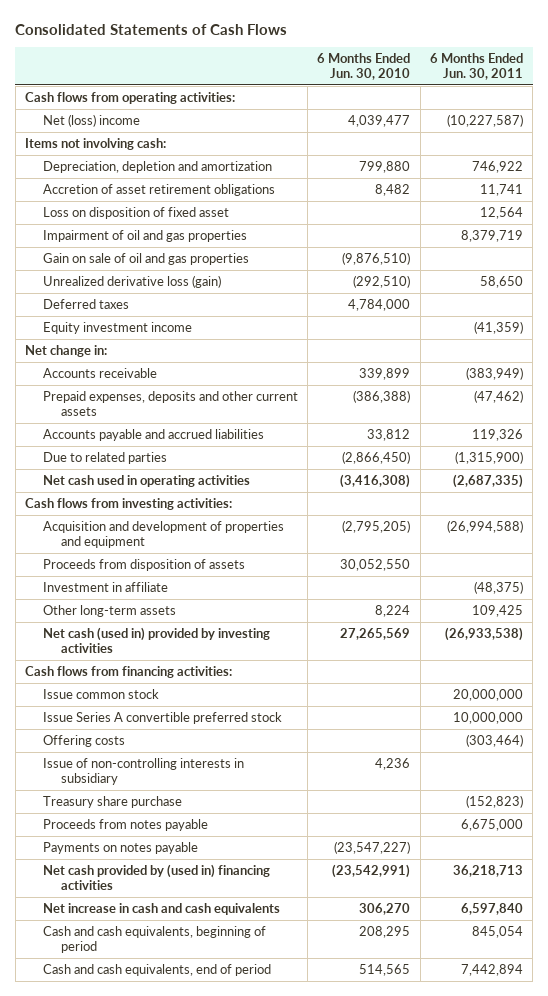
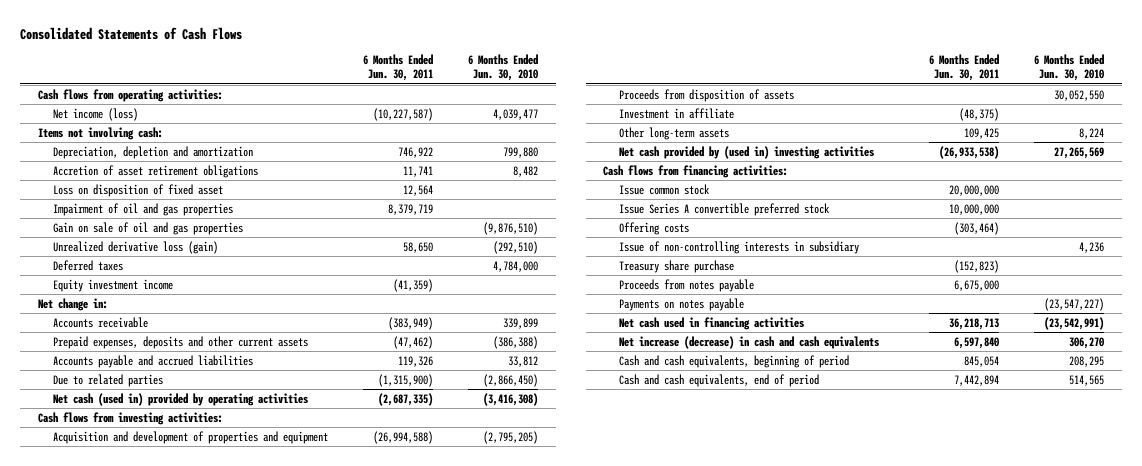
- | 6 Months Ended Jun. 30, 2010 | 6 Months Ended Jun. 30, 2011
+ | 6 Months Ended Jun. 30, 2011 | 6 Months Ended Jun. 30, 2010
- Net (loss) income | 4,039,477 | (10,227,587)
+ Net income (loss) | (10,227,587) | 4,039,477
- Net cash used in operating activities | (3,416,308) | (2,687,335)
+ Net cash (used in) provided by operating activities | (2,687,335) | (3,416,308)
- Net cash (used in) provided by investing activities | 27,265,569 | (26,933,538)
+ Net cash provided by (used in) investing activities | (26,933,538) | 27,265,569
- Net cash provided by (used in) financing activities | (23,542,991) | 36,218,713
- Net increase in cash and cash equivalents | 306,270 | 6,597,840
+ Net cash used in financing activities | 36,218,713 | (23,542,991)
+ Net increase (decrease) in cash and cash equivalents | 6,597,840 | 306,270

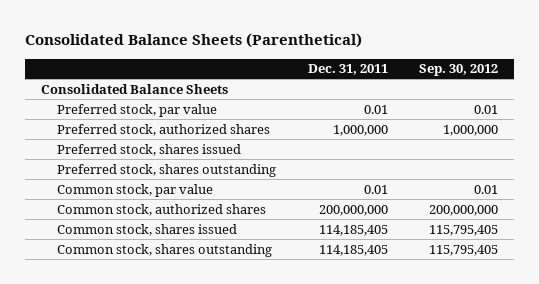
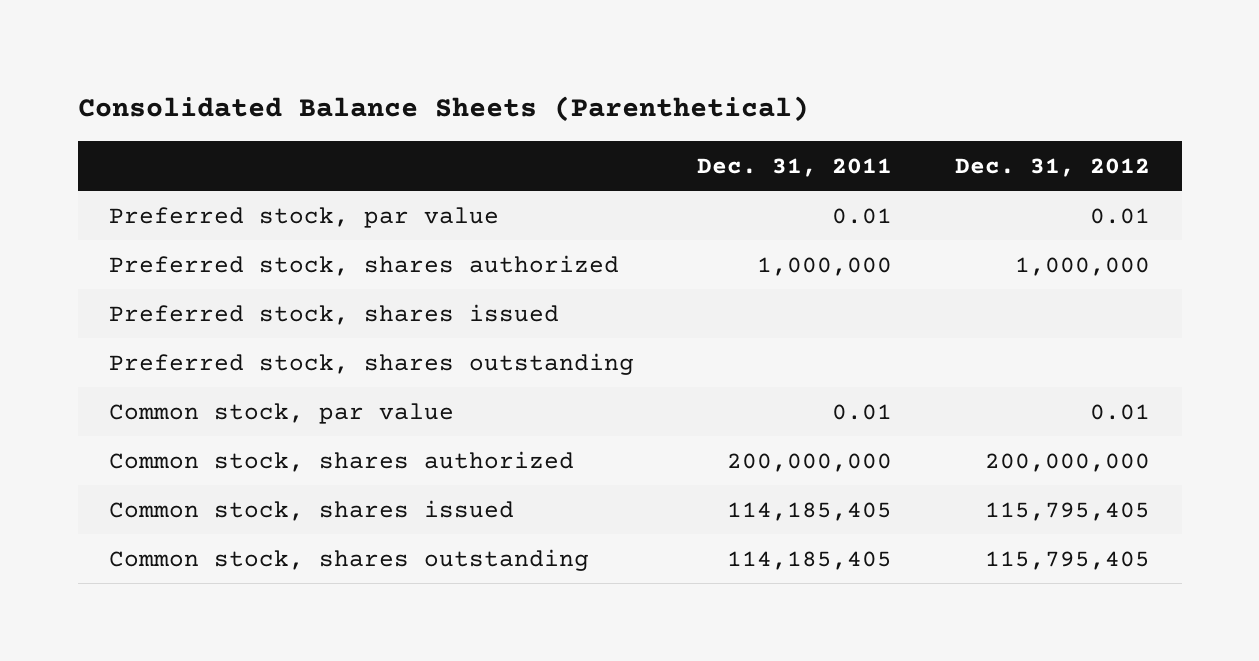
- | Dec. 31, 2011 | Sep. 30, 2012
+ | Dec. 31, 2011 | Dec. 31, 2012
- Consolidated Balance Sheets
- Preferred stock, authorized shares | 1,000,000 | 1,000,000
+ Preferred stock, shares authorized | 1,000,000 | 1,000,000
- Common stock, authorized shares | 200,000,000 | 200,000,000
+ Common stock, shares authorized | 200,000,000 | 200,000,000

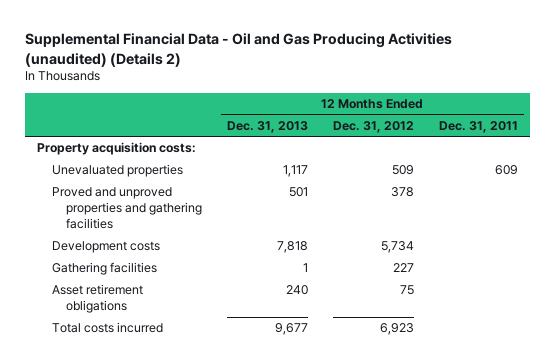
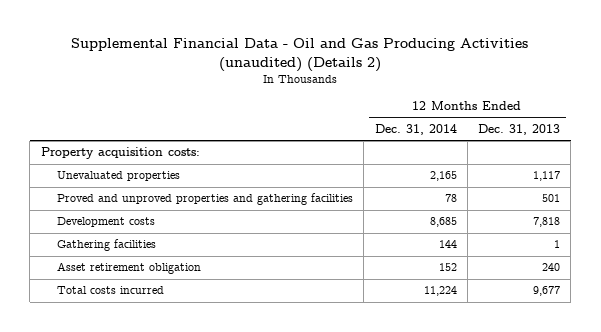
- | 12 Months Ended Dec. 31, 2013 | 12 Months Ended Dec. 31, 2012 | 12 Months Ended Dec. 31, 2011
+ | 12 Months Ended Dec. 31, 2014 | 12 Months Ended Dec. 31, 2013
- Asset retirement obligations | 240 | 75 |
+ Asset retirement obligation | 152 | 240

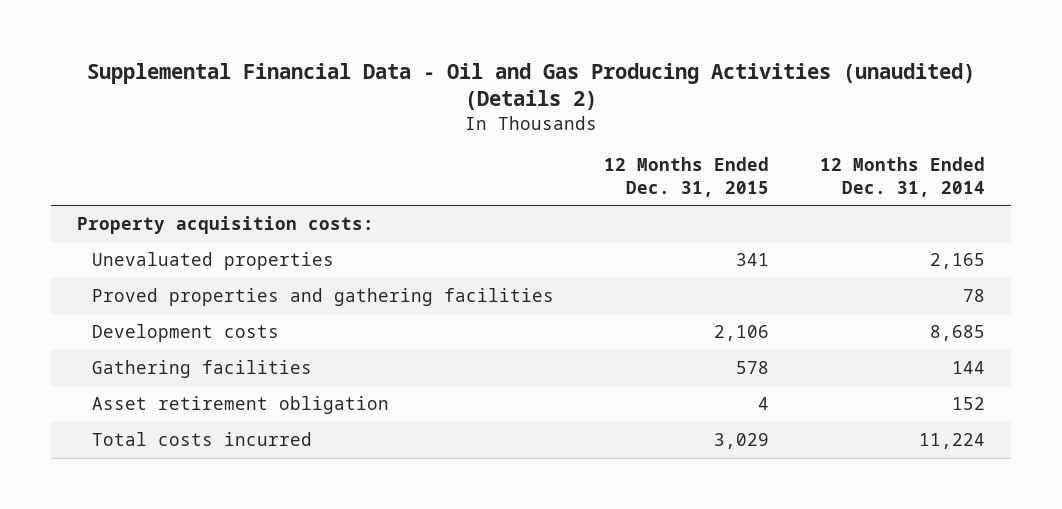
- | 12 Months Ended Dec. 31, 2014 | 12 Months Ended Dec. 31, 2013
+ | 12 Months Ended Dec. 31, 2015 | 12 Months Ended Dec. 31, 2014
- Proved and unproved properties and gathering facilities | 78 | 501
+ Proved properties and gathering facilities | | 78

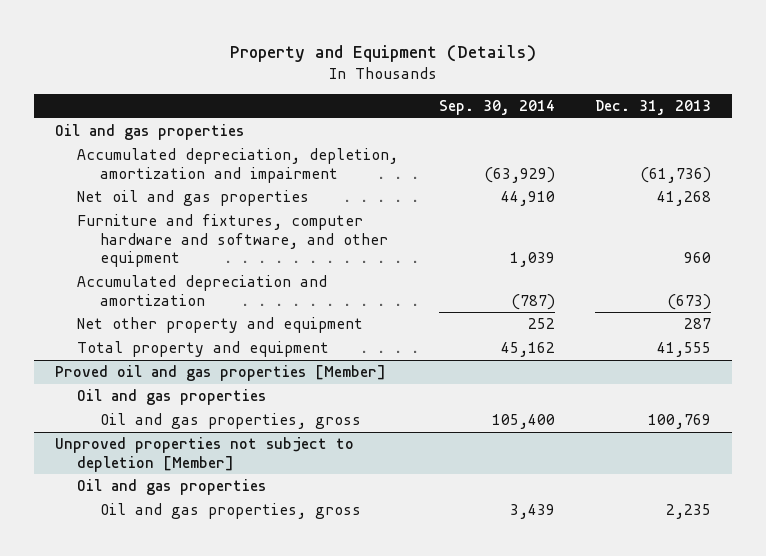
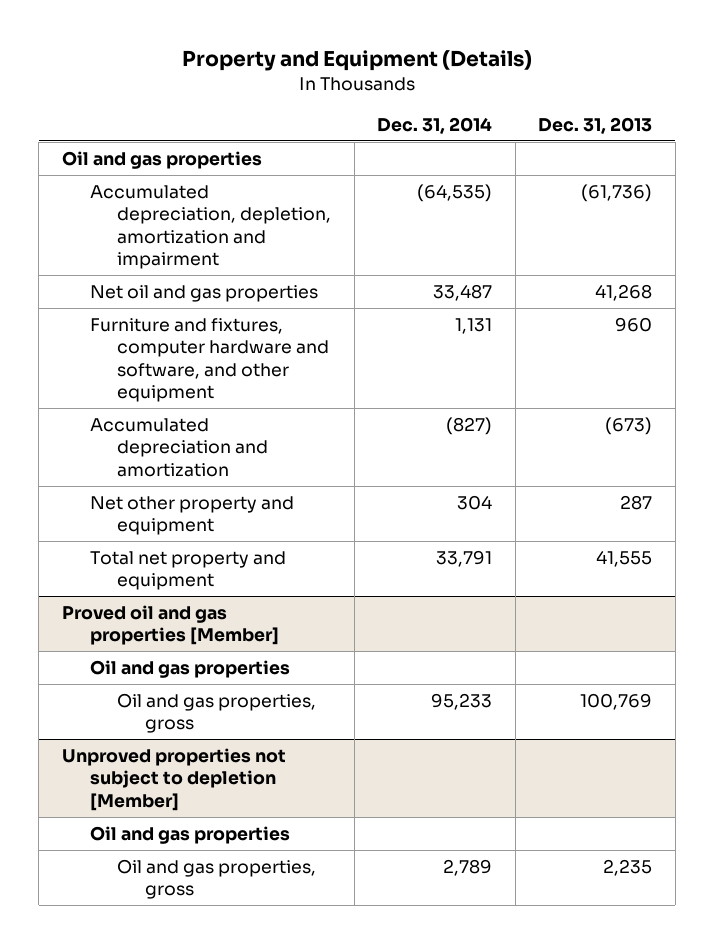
- | Sep. 30, 2014 | Dec. 31, 2013
+ | Dec. 31, 2014 | Dec. 31, 2013
- Total property and equipment | 45,162 | 41,555
+ Total net property and equipment | 33,791 | 41,555

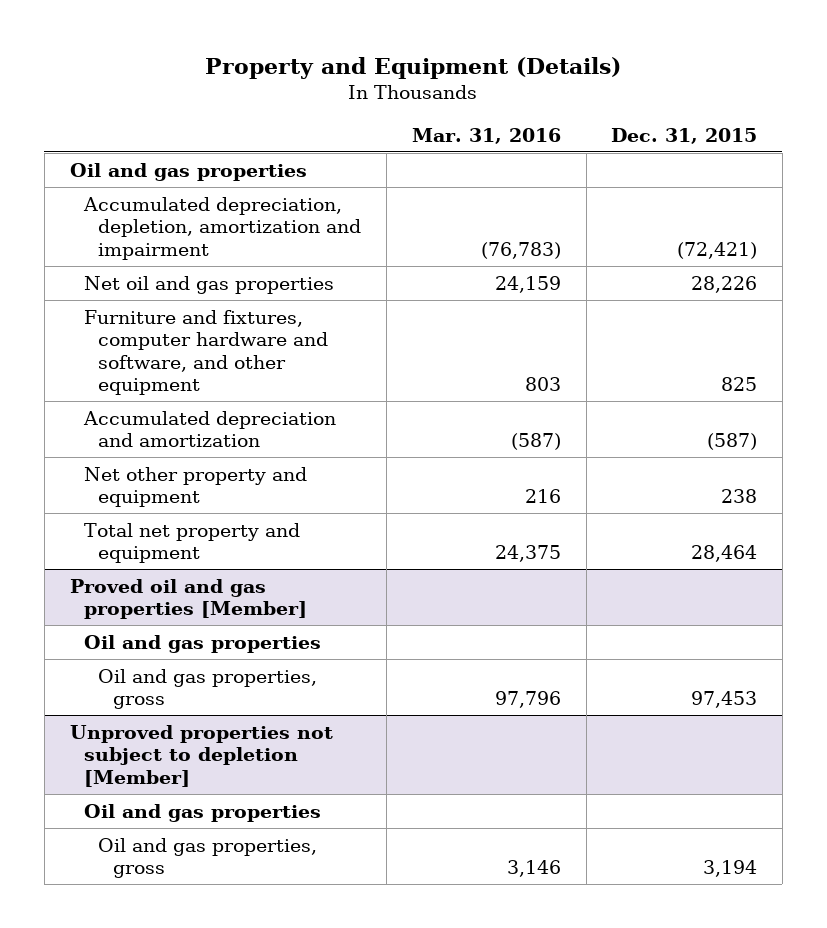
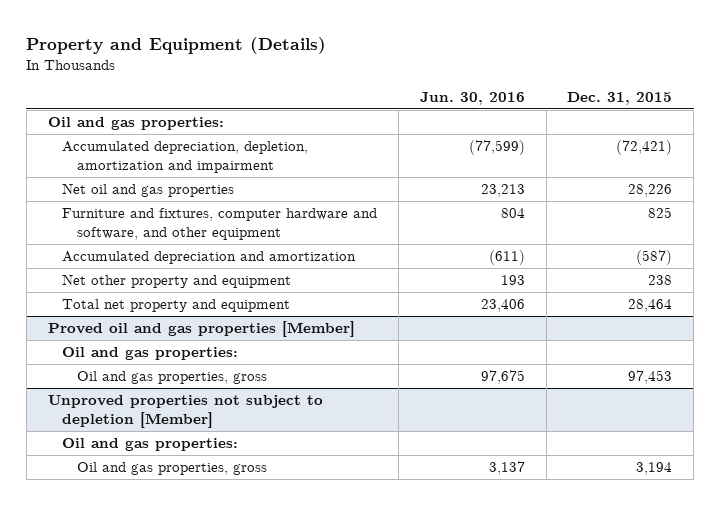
- | Mar. 31, 2016 | Dec. 31, 2015
+ | Jun. 30, 2016 | Dec. 31, 2015
- Oil and gas properties
+ Oil and gas properties:
@ Proved oil and gas properties [Member]
- Oil and gas properties
+ Oil and gas properties:
@ Unproved properties not subject to depletion [Member]
- Oil and gas properties
+ Oil and gas properties:

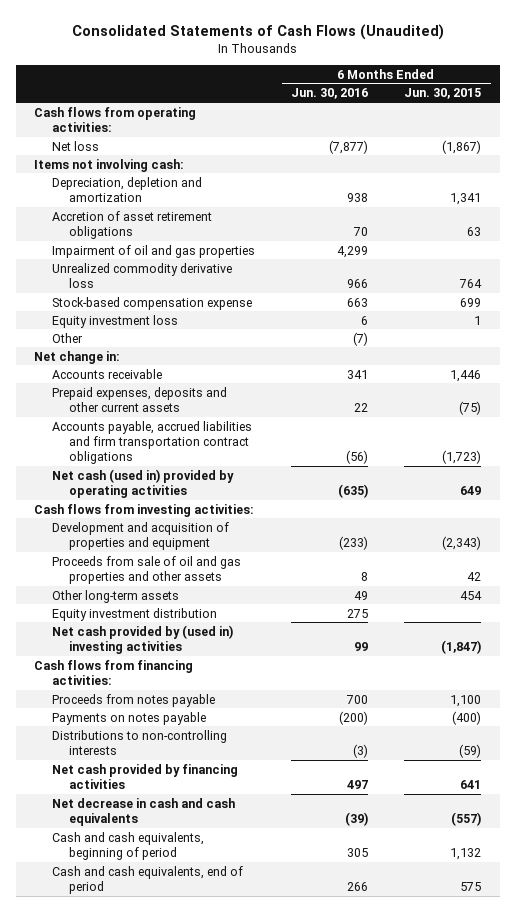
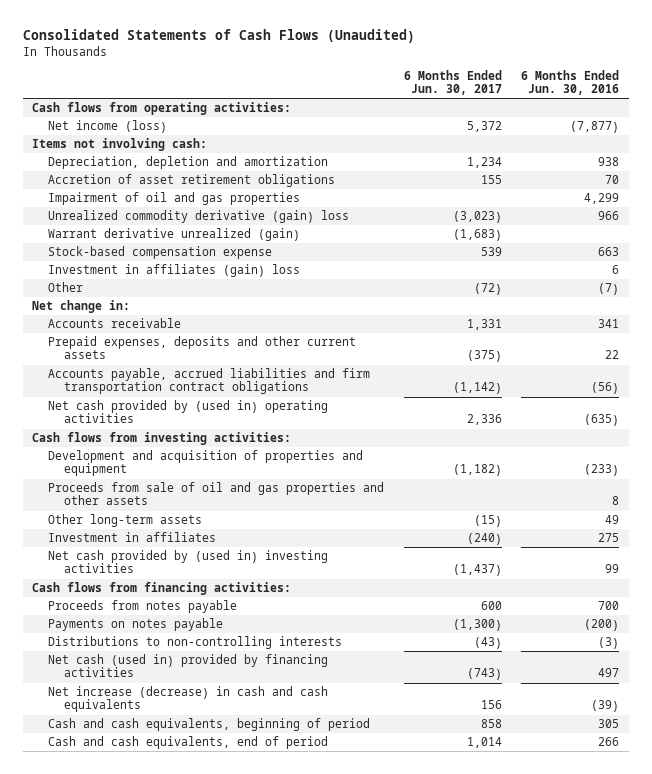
- | 6 Months Ended Jun. 30, 2016 | 6 Months Ended Jun. 30, 2015
+ | 6 Months Ended Jun. 30, 2017 | 6 Months Ended Jun. 30, 2016
- Net loss | (7,877) | (1,867)
+ Net income (loss) | 5,372 | (7,877)
- Unrealized commodity derivative loss | 966 | 764
+ Unrealized commodity derivative (gain) loss | (3,023) | 966
+ Warrant derivative unrealized (gain) | (1,683) |
- Equity investment loss | 6 | 1
+ Investment in affiliates (gain) loss | | 6
- Net cash (used in) provided by operating activities | (635) | 649
+ Net cash provided by (used in) operating activities | 2,336 | (635)
- Equity investment distribution | 275 |
+ Investment in affiliates | (240) | 275
- Net cash provided by financing activities | 497 | 641
- Net decrease in cash and cash equivalents | (39) | (557)
+ Net cash (used in) provided by financing activities | (743) | 497
+ Net increase (decrease) in cash and cash equivalents | 156 | (39)

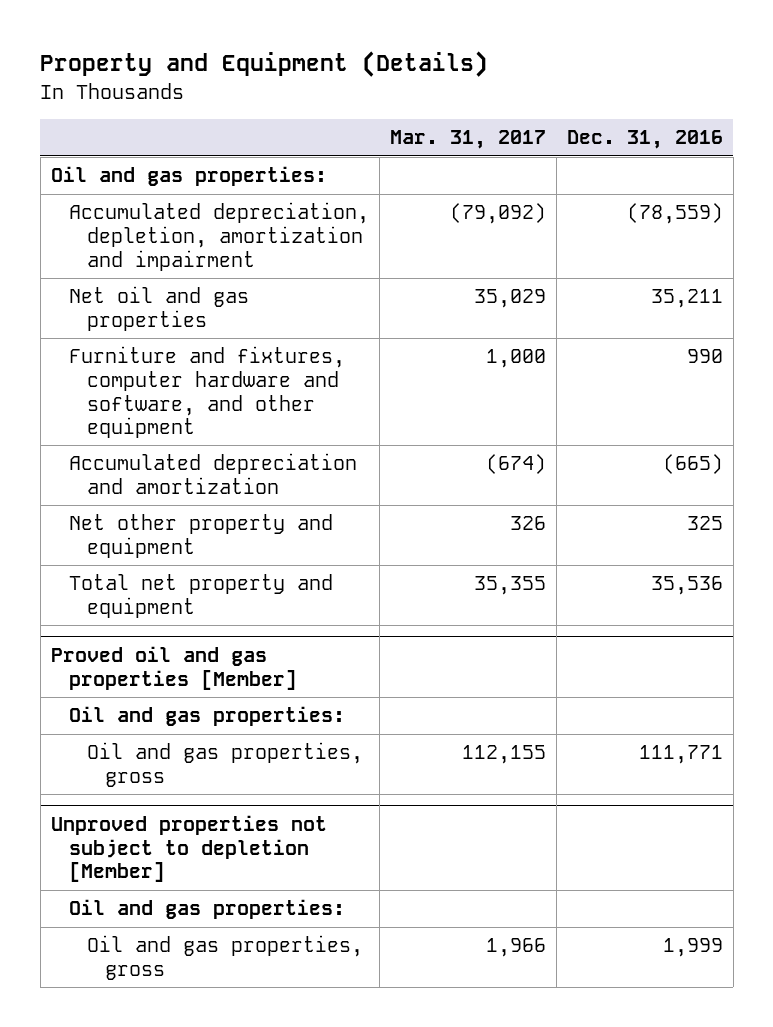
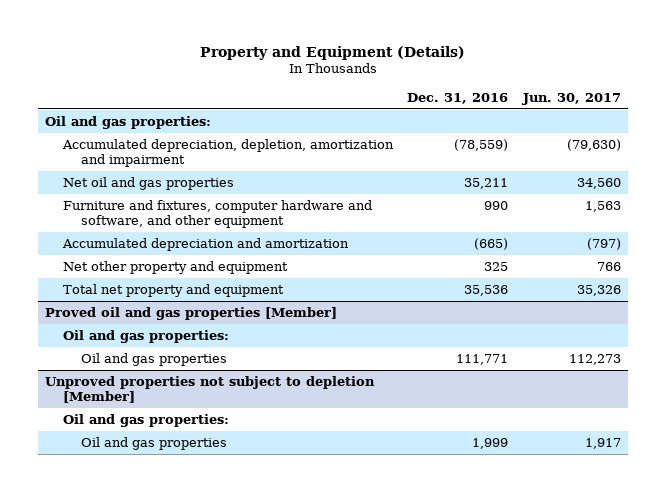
- | Mar. 31, 2017 | Dec. 31, 2016
+ | Dec. 31, 2016 | Jun. 30, 2017
@ Proved oil and gas properties [Member]
- Oil and gas properties, gross | 112,155 | 111,771
+ Oil and gas properties | 111,771 | 112,273
@ Unproved properties not subject to depletion [Member]
- Oil and gas properties, gross | 1,966 | 1,999
+ Oil and gas properties | 1,999 | 1,917

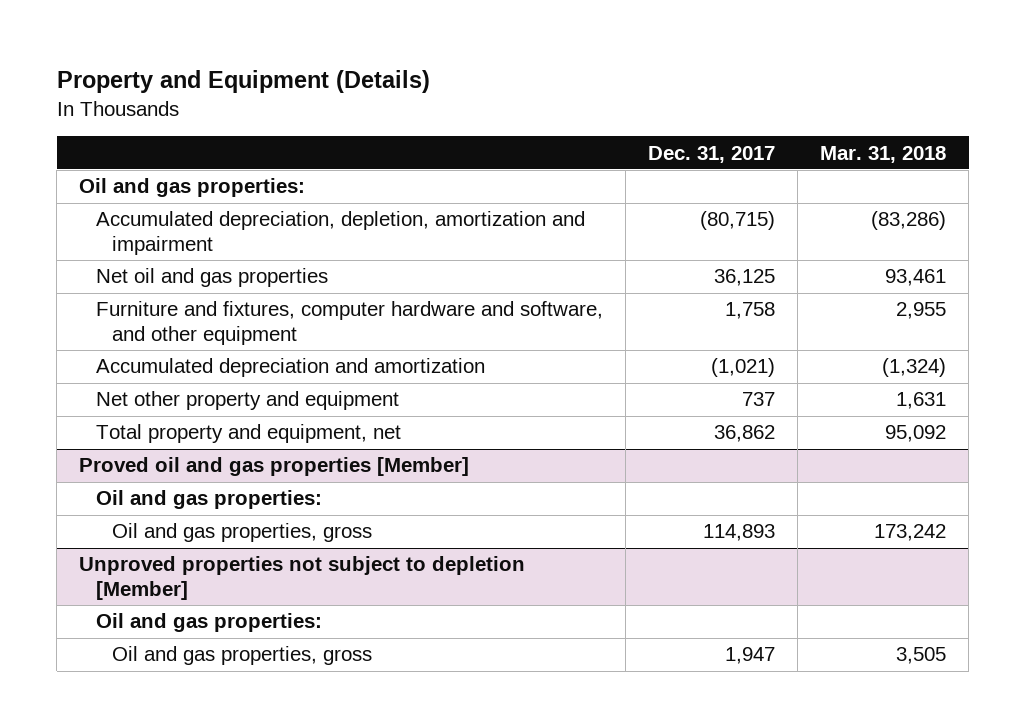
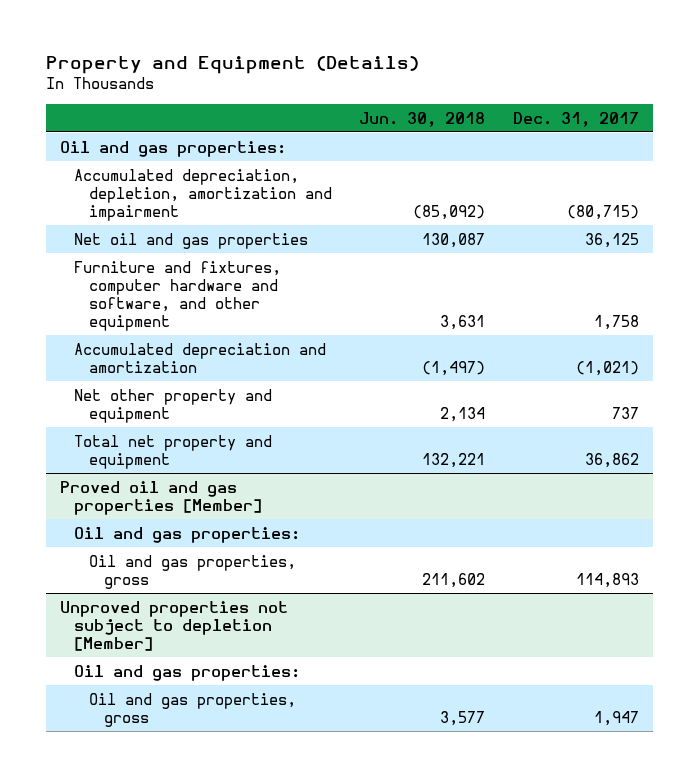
- | Dec. 31, 2017 | Mar. 31, 2018
+ | Jun. 30, 2018 | Dec. 31, 2017
- Total property and equipment, net | 36,862 | 95,092
+ Total net property and equipment | 132,221 | 36,862

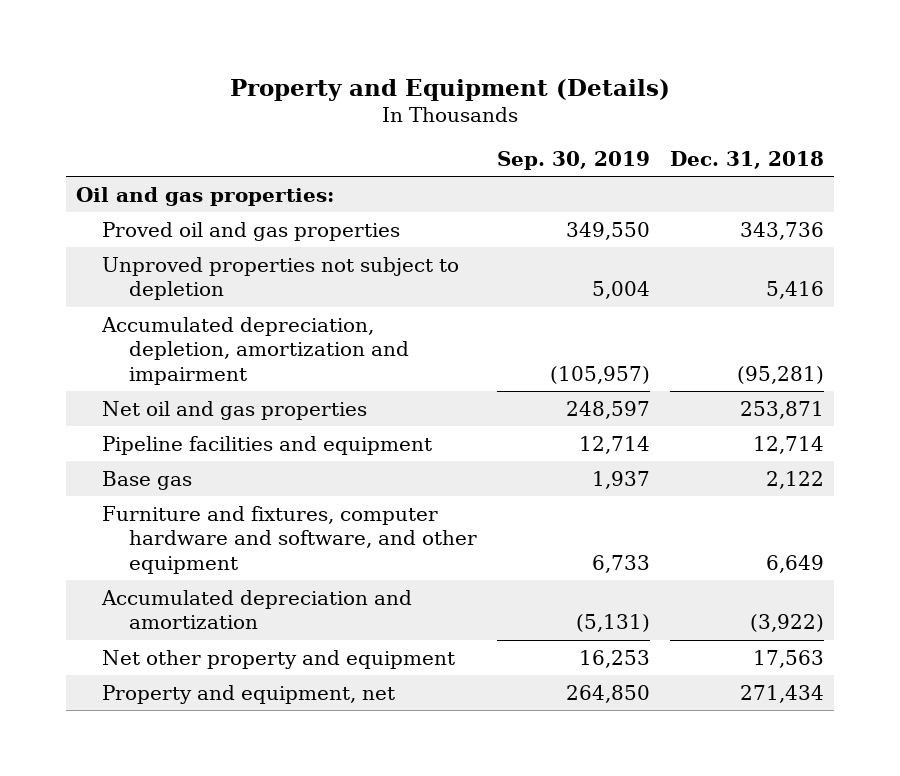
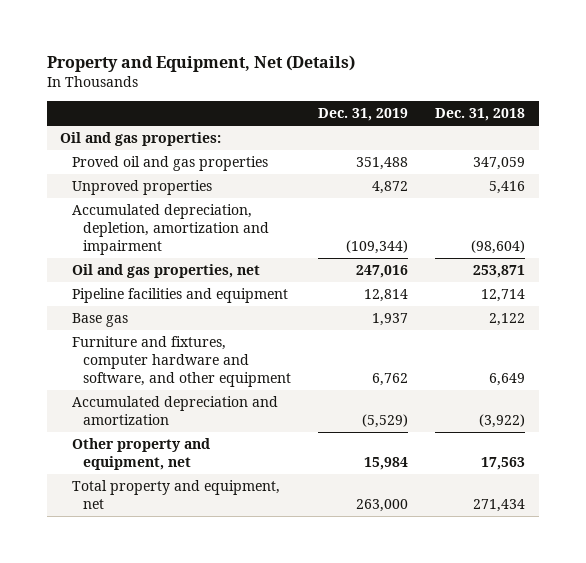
- Property and Equipment (Details)
+ Property and Equipment, Net (Details)
- | Sep. 30, 2019 | Dec. 31, 2018
+ | Dec. 31, 2019 | Dec. 31, 2018
- Proved oil and gas properties | 349,550 | 343,736
- Unproved properties not subject to depletion | 5,004 | 5,416
- Accumulated depreciation, depletion, amortization and impairment | (105,957) | (95,281)
- Net oil and gas properties | 248,597 | 253,871
+ Proved oil and gas properties | 351,488 | 347,059
+ Unproved properties | 4,872 | 5,416
+ Accumulated depreciation, depletion, amortization and impairment | (109,344) | (98,604)
+ Oil and gas properties, net | 247,016 | 253,871
- Net other property and equipment | 16,253 | 17,563
- Property and equipment, net | 264,850 | 271,434
+ Other property and equipment, net | 15,984 | 17,563
+ Total property and equipment, net | 263,000 | 271,434

